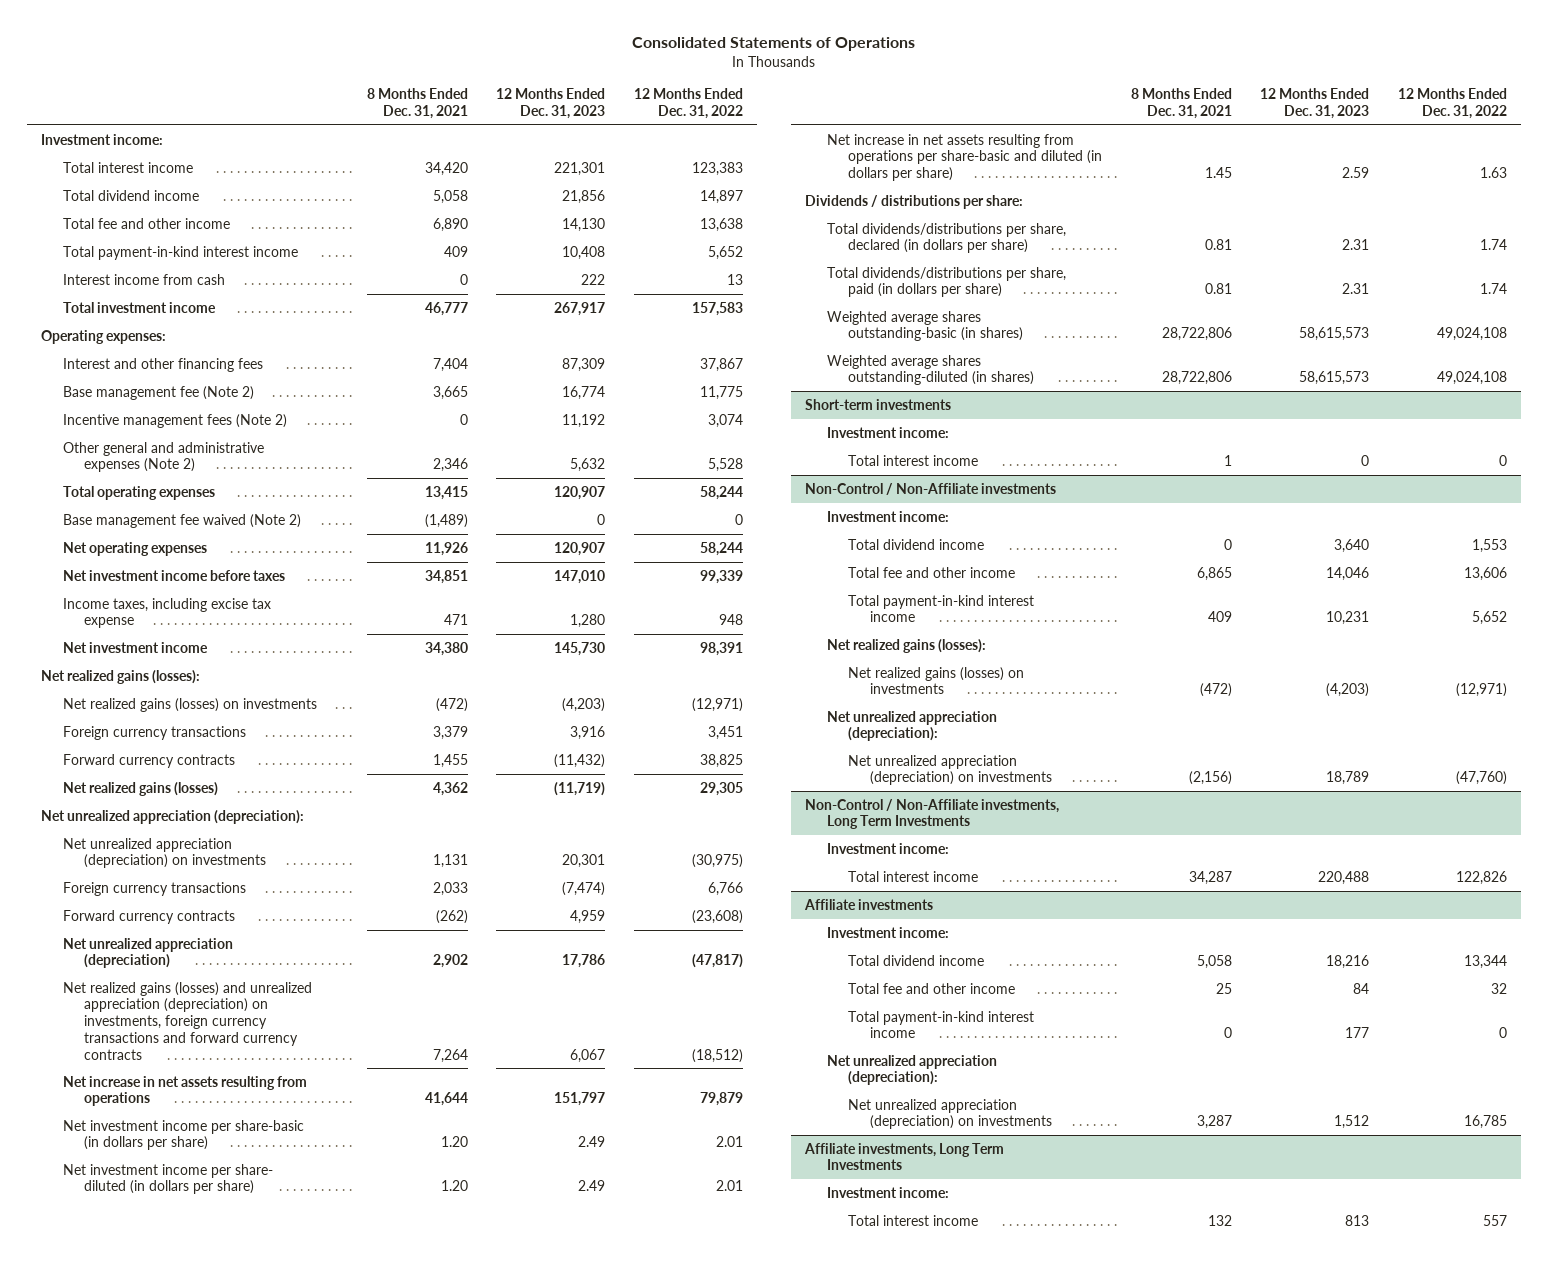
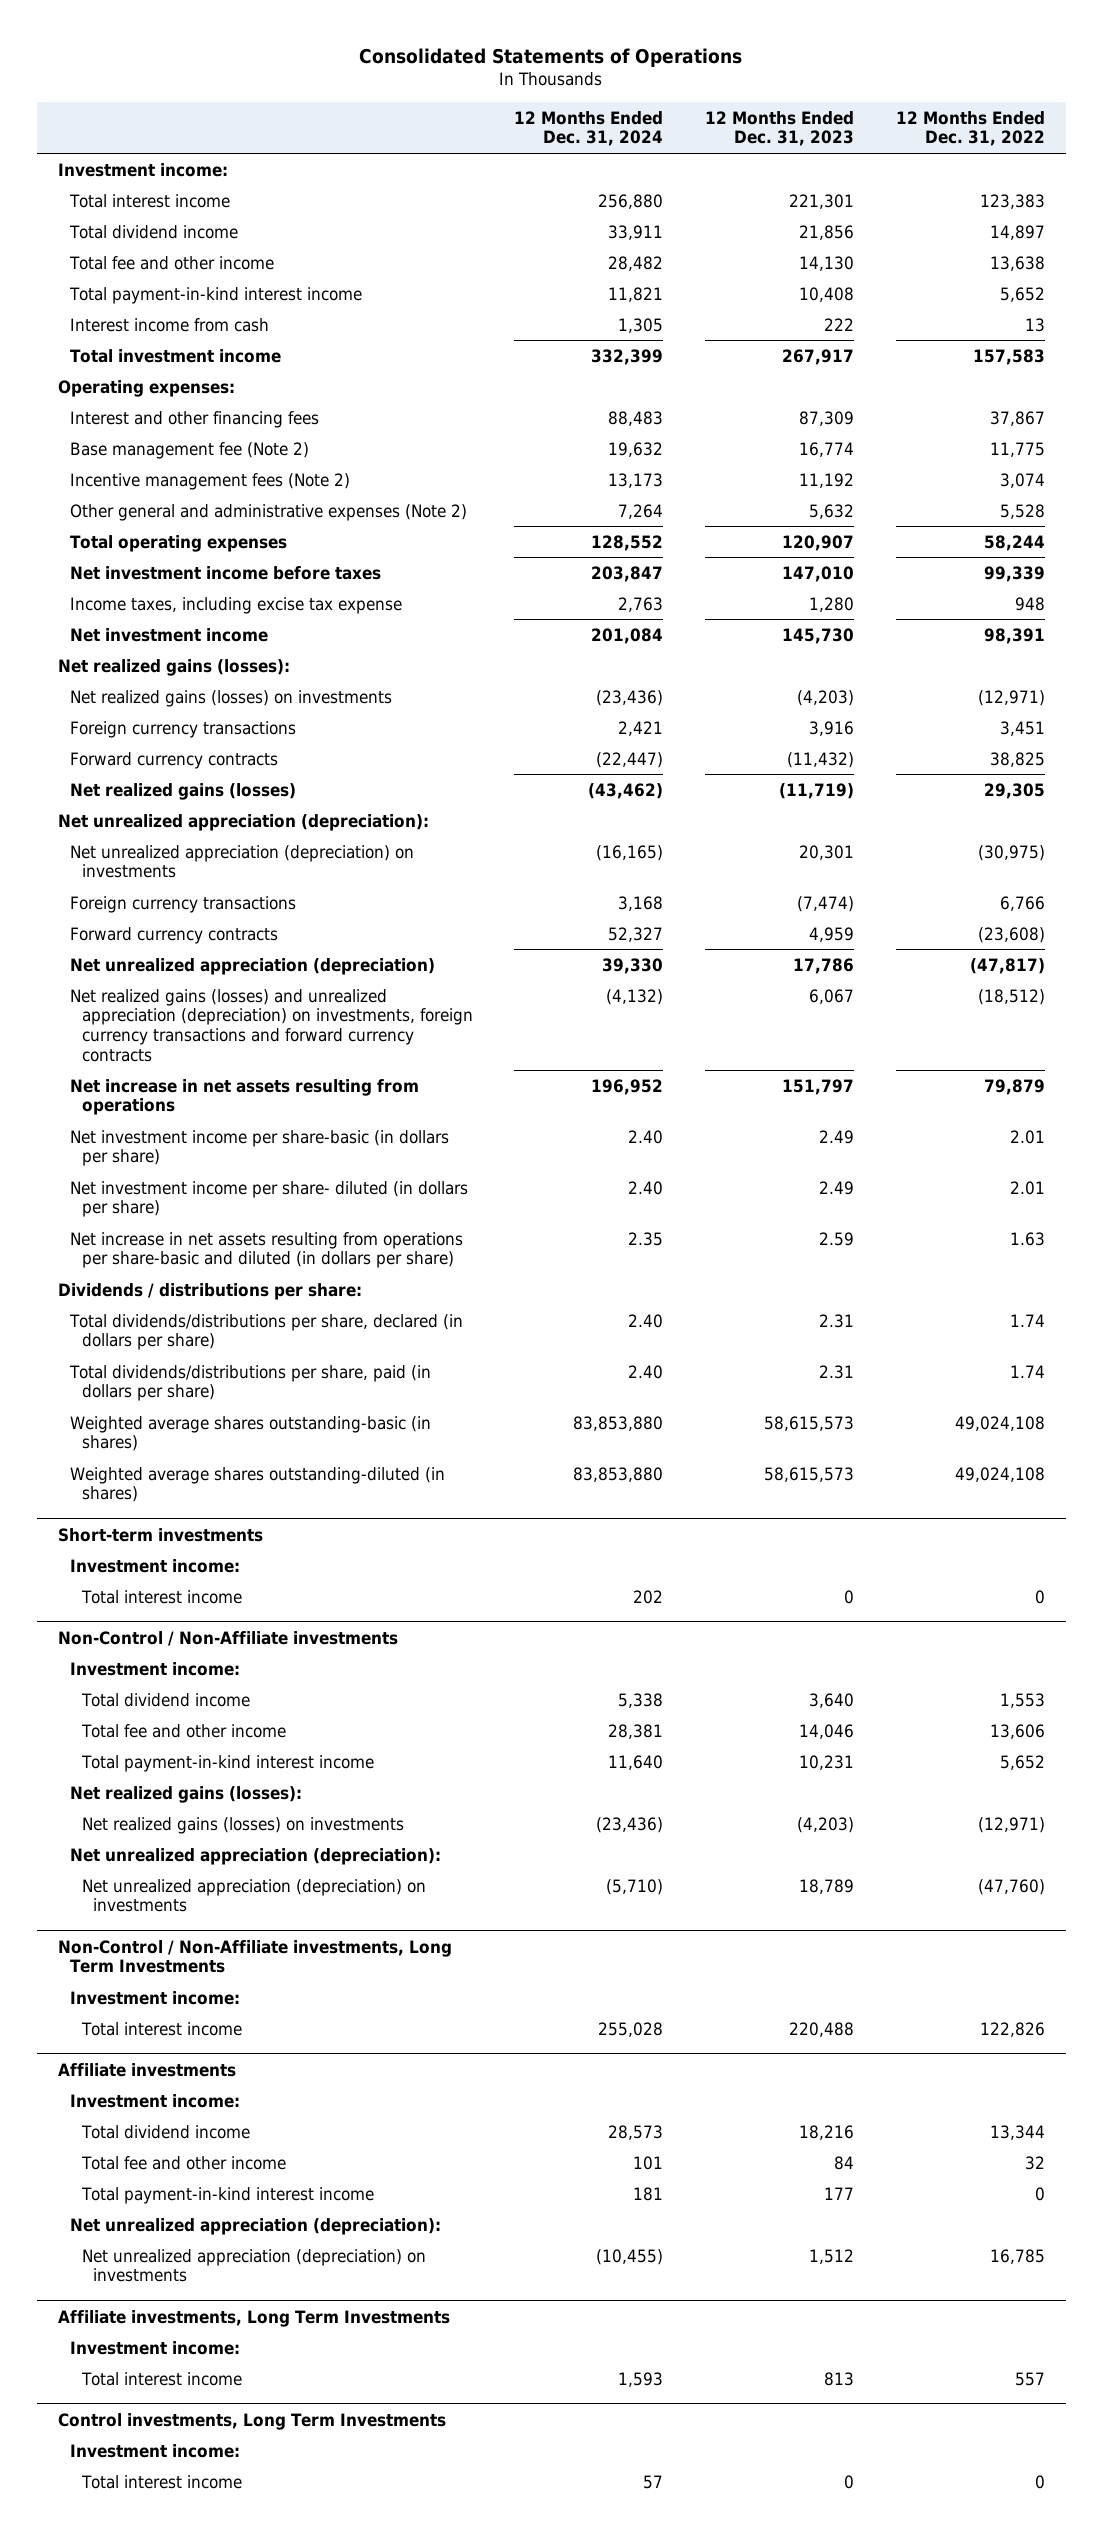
- | 8 Months Ended Dec. 31, 2021 | 12 Months Ended Dec. 31, 2023 | 12 Months Ended Dec. 31, 2022
+ | 12 Months Ended Dec. 31, 2024 | 12 Months Ended Dec. 31, 2023 | 12 Months Ended Dec. 31, 2022
- Base management fee waived (Note 2) | (1,489) | 0 | 0
- Net operating expenses | 11,926 | 120,907 | 58,244
+ Control investments, Long Term Investments
+ Investment income:
+ Total interest income | 57 | 0 | 0

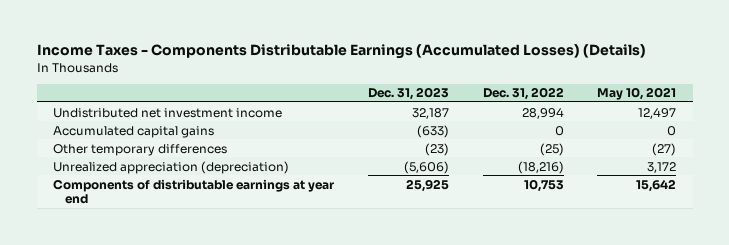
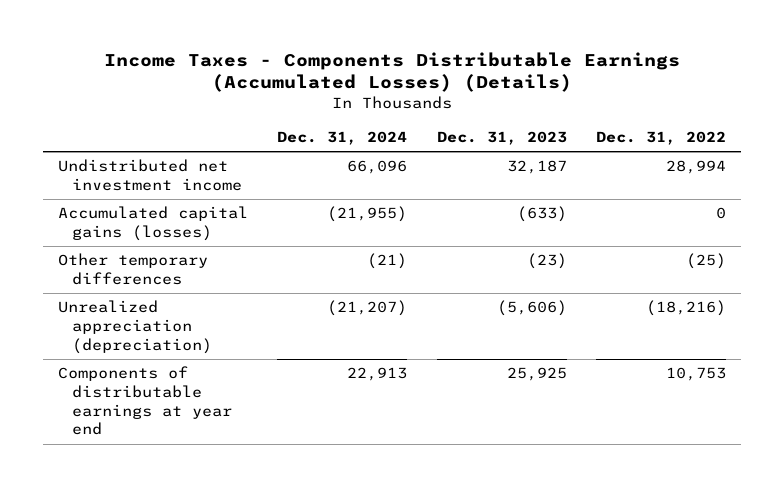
- | Dec. 31, 2023 | Dec. 31, 2022 | May 10, 2021
+ | Dec. 31, 2024 | Dec. 31, 2023 | Dec. 31, 2022
- Accumulated capital gains | (633) | 0 | 0
+ Accumulated capital gains (losses) | (21,955) | (633) | 0

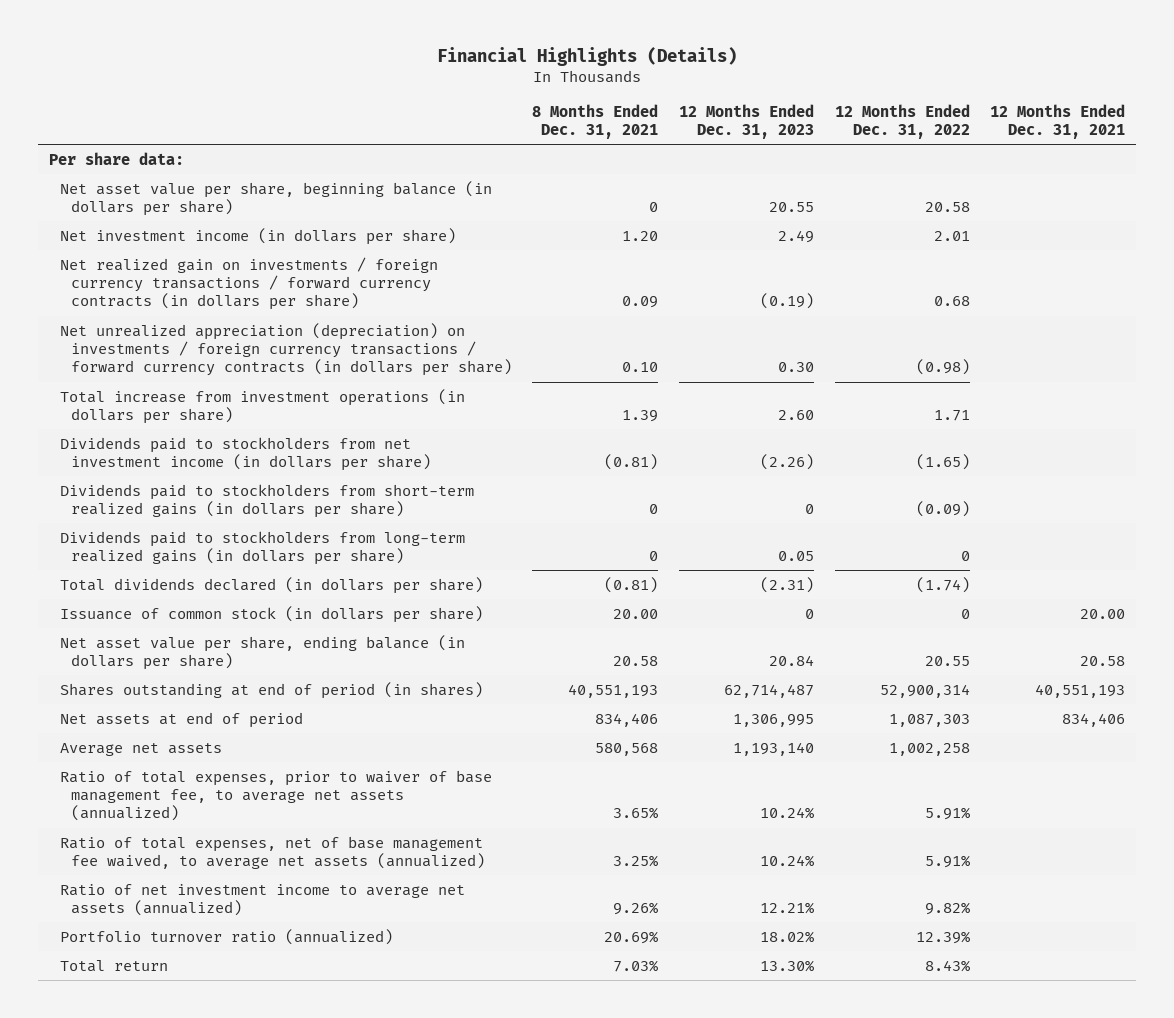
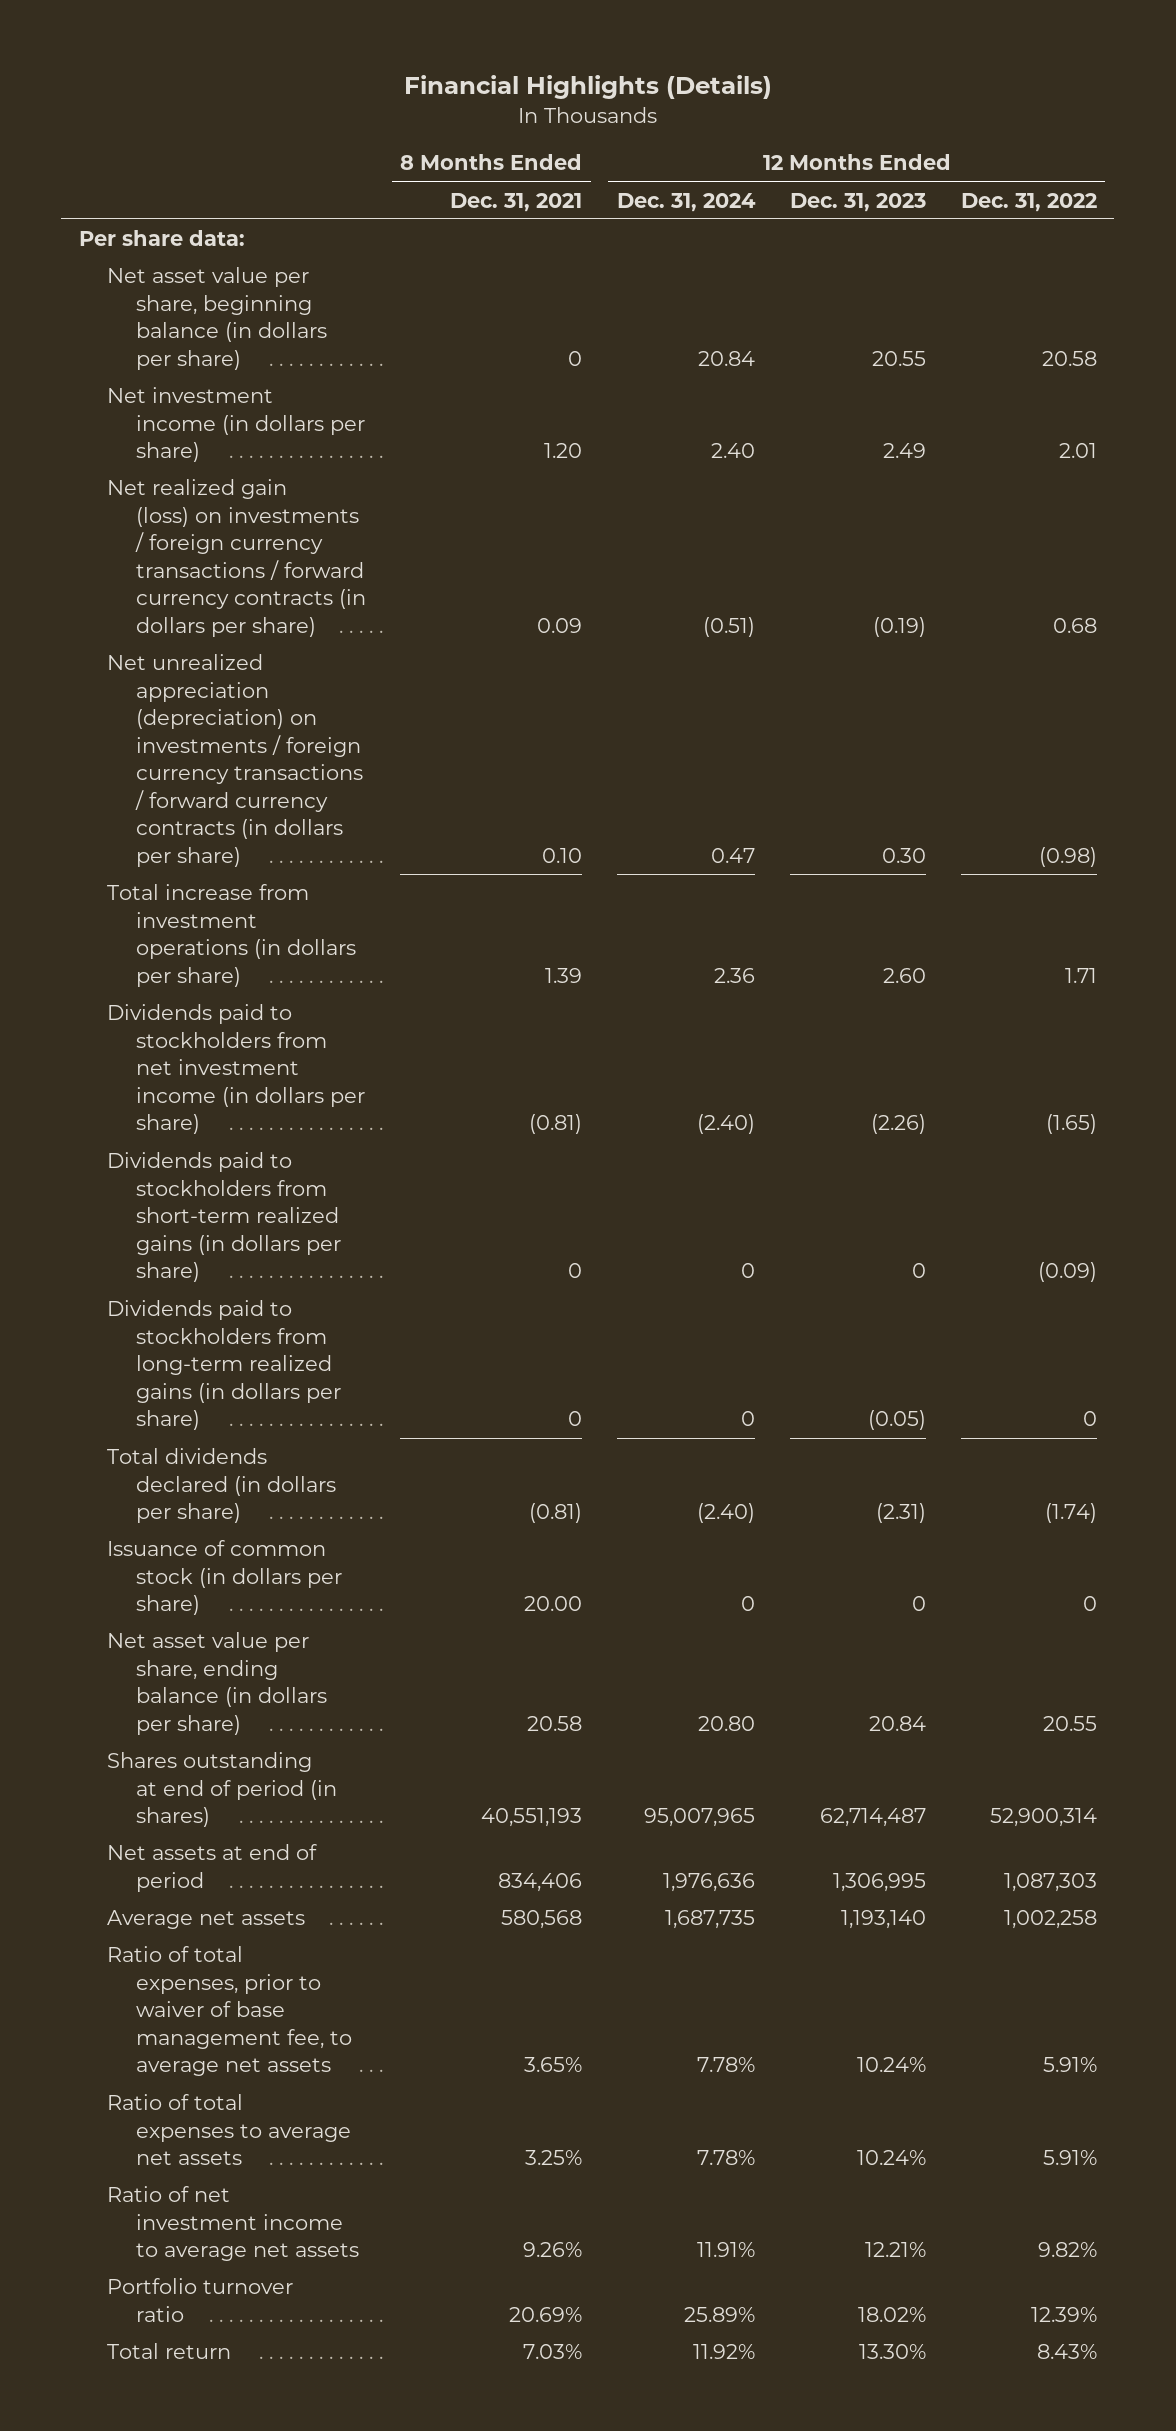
- | 8 Months Ended Dec. 31, 2021 | 12 Months Ended Dec. 31, 2023 | 12 Months Ended Dec. 31, 2022 | 12 Months Ended Dec. 31, 2021
+ | 8 Months Ended Dec. 31, 2021 | 12 Months Ended Dec. 31, 2024 | 12 Months Ended Dec. 31, 2023 | 12 Months Ended Dec. 31, 2022
- Net realized gain on investments / foreign currency transactions / forward currency contracts (in dollars per share) | 0.09 | (0.19) | 0.68 |
+ Net realized gain (loss) on investments / foreign currency transactions / forward currency contracts (in dollars per share) | 0.09 | (0.51) | (0.19) | 0.68
- Dividends paid to stockholders from long-term realized gains (in dollars per share) | 0 | 0.05 | 0 |
+ Dividends paid to stockholders from long-term realized gains (in dollars per share) | 0 | 0 | (0.05) | 0
- Ratio of total expenses, prior to waiver of base management fee, to average net assets (annualized) | 3.65% | 10.24% | 5.91% |
- Ratio of total expenses, net of base management fee waived, to average net assets (annualized) | 3.25% | 10.24% | 5.91% |
- Ratio of net investment income to average net assets (annualized) | 9.26% | 12.21% | 9.82% |
- Portfolio turnover ratio (annualized) | 20.69% | 18.02% | 12.39% |
+ Ratio of total expenses, prior to waiver of base management fee, to average net assets | 3.65% | 7.78% | 10.24% | 5.91%
+ Ratio of total expenses to average net assets | 3.25% | 7.78% | 10.24% | 5.91%
+ Ratio of net investment income to average net assets | 9.26% | 11.91% | 12.21% | 9.82%
+ Portfolio turnover ratio | 20.69% | 25.89% | 18.02% | 12.39%

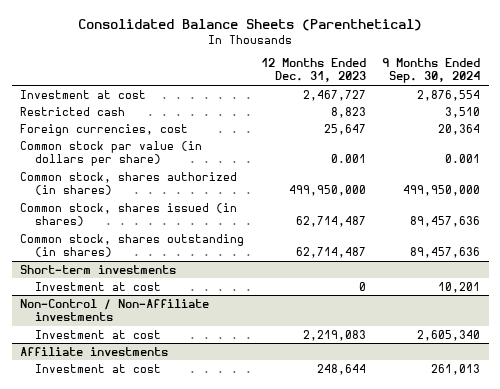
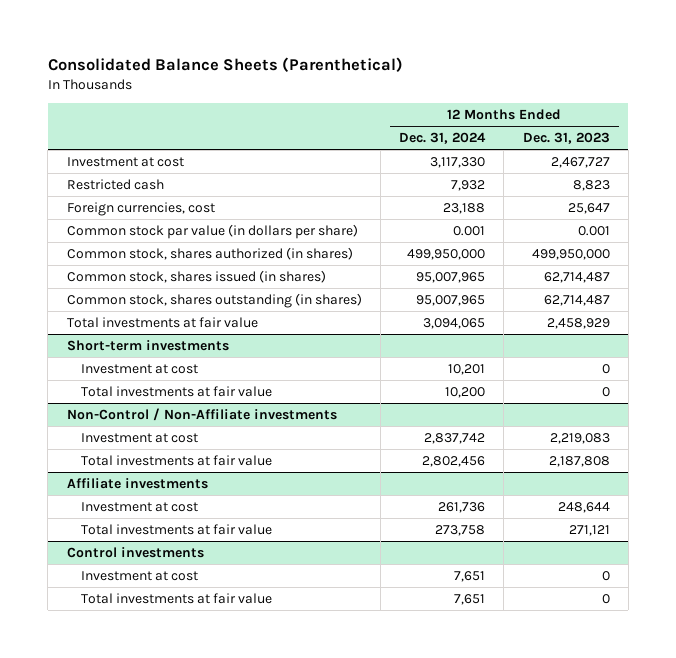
- | 12 Months Ended Dec. 31, 2023 | 9 Months Ended Sep. 30, 2024
+ | 12 Months Ended Dec. 31, 2024 | 12 Months Ended Dec. 31, 2023
+ Total investments at fair value | 3,094,065 | 2,458,929
@ Short-term investments
+ Total investments at fair value | 10,200 | 0
@ Non-Control / Non-Affiliate investments
+ Total investments at fair value | 2,802,456 | 2,187,808
@ Affiliate investments
+ Total investments at fair value | 273,758 | 271,121
+ Control investments
+ Investment at cost | 7,651 | 0
+ Total investments at fair value | 7,651 | 0

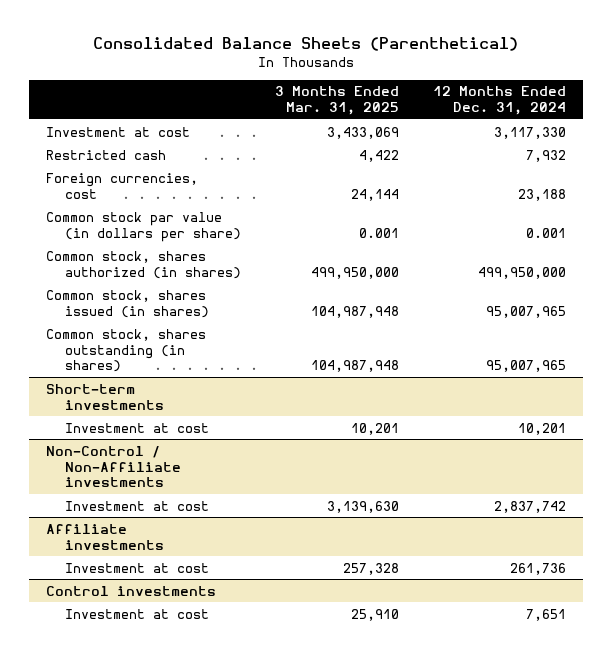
- | 12 Months Ended Dec. 31, 2024 | 12 Months Ended Dec. 31, 2023
+ | 3 Months Ended Mar. 31, 2025 | 12 Months Ended Dec. 31, 2024
- Total investments at fair value | 3,094,065 | 2,458,929
@ Short-term investments
- Total investments at fair value | 10,200 | 0
@ Non-Control / Non-Affiliate investments
- Total investments at fair value | 2,802,456 | 2,187,808
@ Affiliate investments
- Total investments at fair value | 273,758 | 271,121
@ Control investments
- Total investments at fair value | 7,651 | 0

